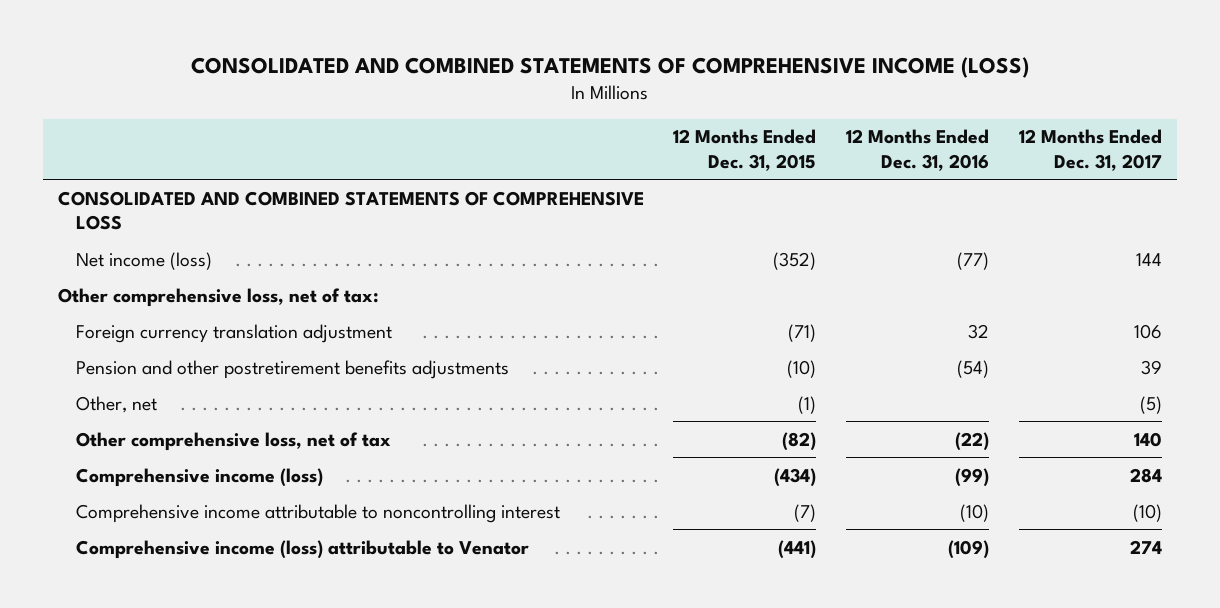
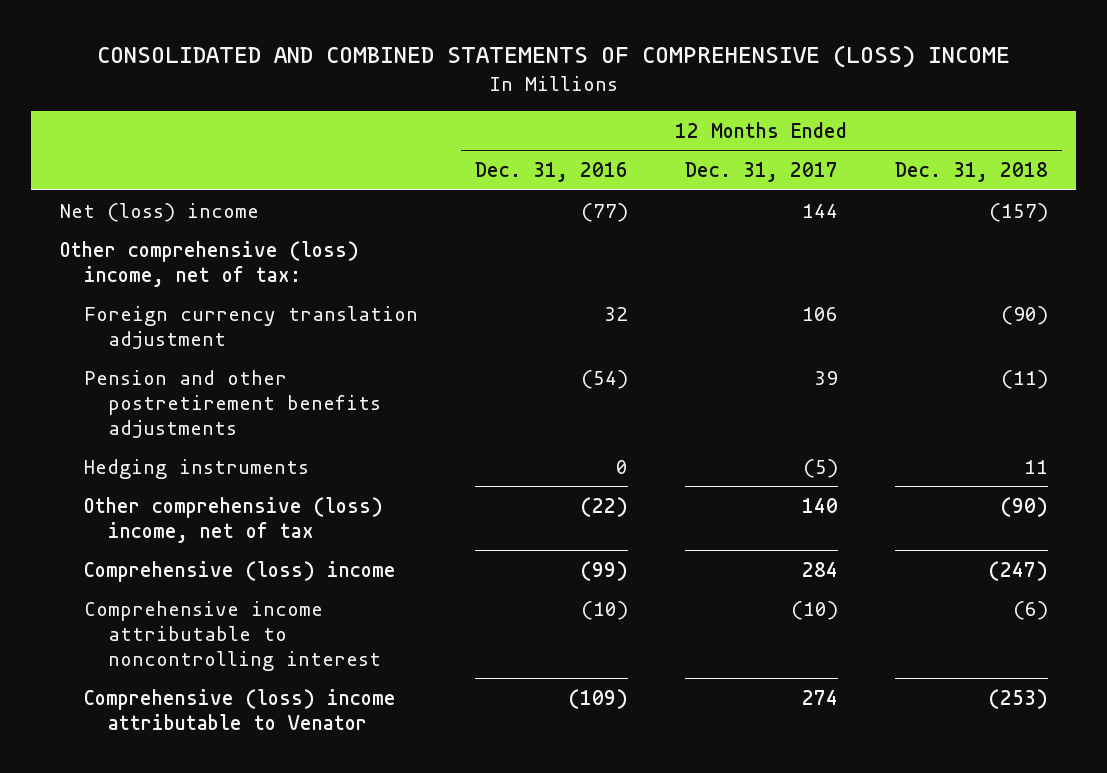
- CONSOLIDATED AND COMBINED STATEMENTS OF COMPREHENSIVE INCOME (LOSS)
+ CONSOLIDATED AND COMBINED STATEMENTS OF COMPREHENSIVE (LOSS) INCOME
- | 12 Months Ended Dec. 31, 2015 | 12 Months Ended Dec. 31, 2016 | 12 Months Ended Dec. 31, 2017
+ | 12 Months Ended Dec. 31, 2016 | 12 Months Ended Dec. 31, 2017 | 12 Months Ended Dec. 31, 2018
- CONSOLIDATED AND COMBINED STATEMENTS OF COMPREHENSIVE LOSS
- Net income (loss) | (352) | (77) | 144
- Other comprehensive loss, net of tax:
+ Net (loss) income | (77) | 144 | (157)
+ Other comprehensive (loss) income, net of tax:
- Other, net | (1) | | (5)
- Other comprehensive loss, net of tax | (82) | (22) | 140
- Comprehensive income (loss) | (434) | (99) | 284
+ Hedging instruments | 0 | (5) | 11
+ Other comprehensive (loss) income, net of tax | (22) | 140 | (90)
+ Comprehensive (loss) income | (99) | 284 | (247)
- Comprehensive income (loss) attributable to Venator | (441) | (109) | 274
+ Comprehensive (loss) income attributable to Venator | (109) | 274 | (253)

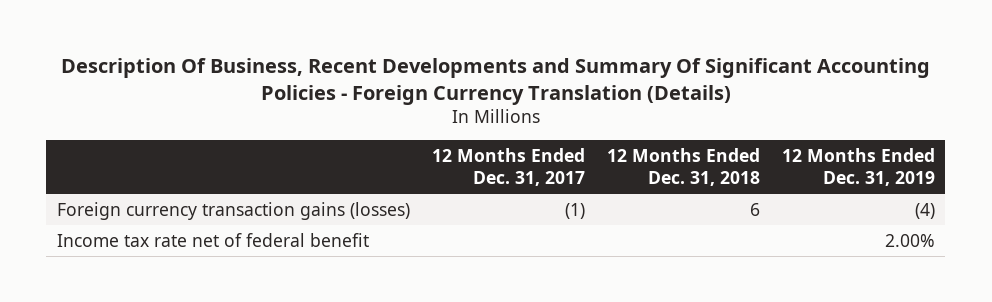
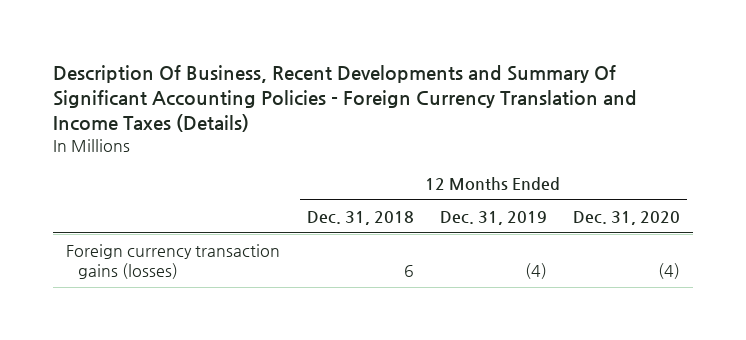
- Description Of Business, Recent Developments and Summary Of Significant Accounting Policies - Foreign Currency Translation (Details)
+ Description Of Business, Recent Developments and Summary Of Significant Accounting Policies - Foreign Currency Translation and Income Taxes (Details)
- | 12 Months Ended Dec. 31, 2017 | 12 Months Ended Dec. 31, 2018 | 12 Months Ended Dec. 31, 2019
+ | 12 Months Ended Dec. 31, 2018 | 12 Months Ended Dec. 31, 2019 | 12 Months Ended Dec. 31, 2020
- Income tax rate net of federal benefit | | | 2.00%

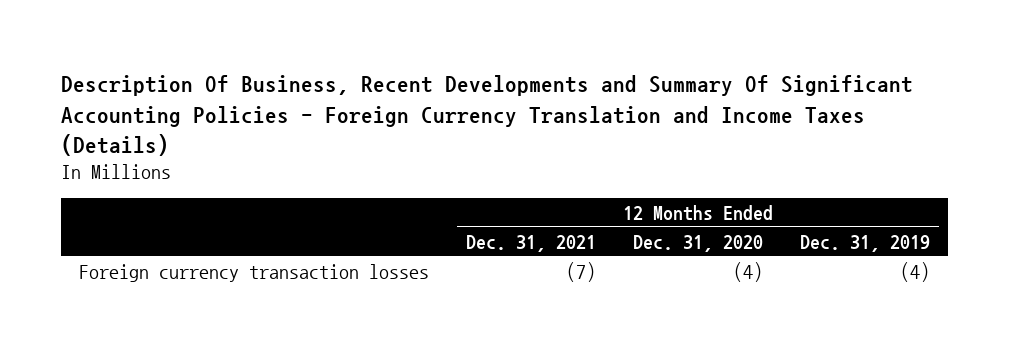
- | 12 Months Ended Dec. 31, 2018 | 12 Months Ended Dec. 31, 2019 | 12 Months Ended Dec. 31, 2020
+ | 12 Months Ended Dec. 31, 2021 | 12 Months Ended Dec. 31, 2020 | 12 Months Ended Dec. 31, 2019
- Foreign currency transaction gains (losses) | 6 | (4) | (4)
+ Foreign currency transaction losses | (7) | (4) | (4)

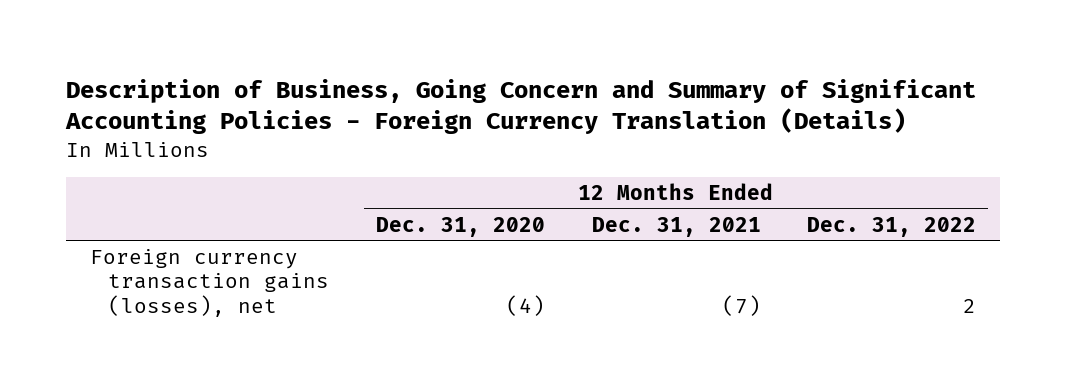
- Description Of Business, Recent Developments and Summary Of Significant Accounting Policies - Foreign Currency Translation and Income Taxes (Details)
+ Description of Business, Going Concern and Summary of Significant Accounting Policies - Foreign Currency Translation (Details)
- | 12 Months Ended Dec. 31, 2021 | 12 Months Ended Dec. 31, 2020 | 12 Months Ended Dec. 31, 2019
+ | 12 Months Ended Dec. 31, 2020 | 12 Months Ended Dec. 31, 2021 | 12 Months Ended Dec. 31, 2022
- Foreign currency transaction losses | (7) | (4) | (4)
+ Foreign currency transaction gains (losses), net | (4) | (7) | 2

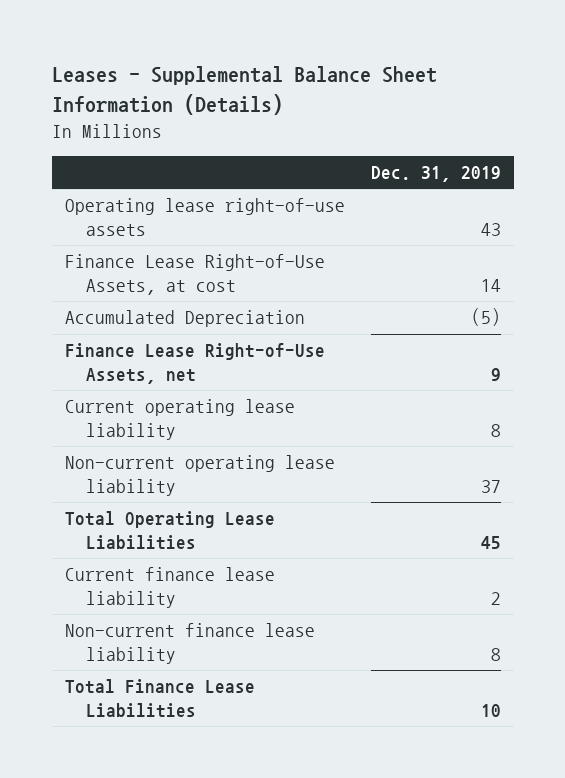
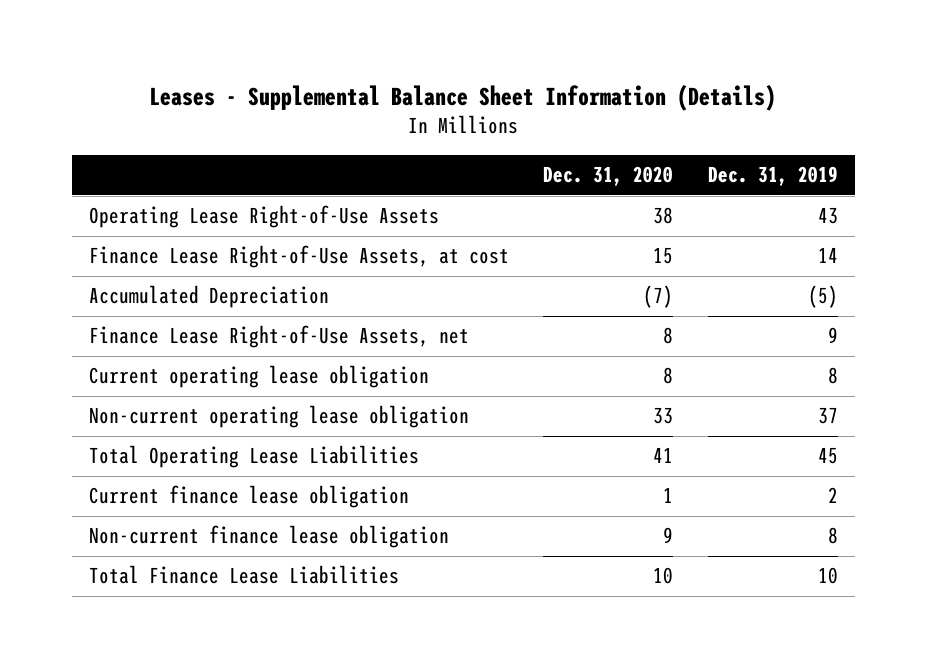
- | Dec. 31, 2019
+ | Dec. 31, 2020 | Dec. 31, 2019
- Operating lease right-of-use assets | 43
+ Operating Lease Right-of-Use Assets | 38 | 43
- Current operating lease liability | 8
- Non-current operating lease liability | 37
+ Current operating lease obligation | 8 | 8
+ Non-current operating lease obligation | 33 | 37
- Current finance lease liability | 2
- Non-current finance lease liability | 8
+ Current finance lease obligation | 1 | 2
+ Non-current finance lease obligation | 9 | 8

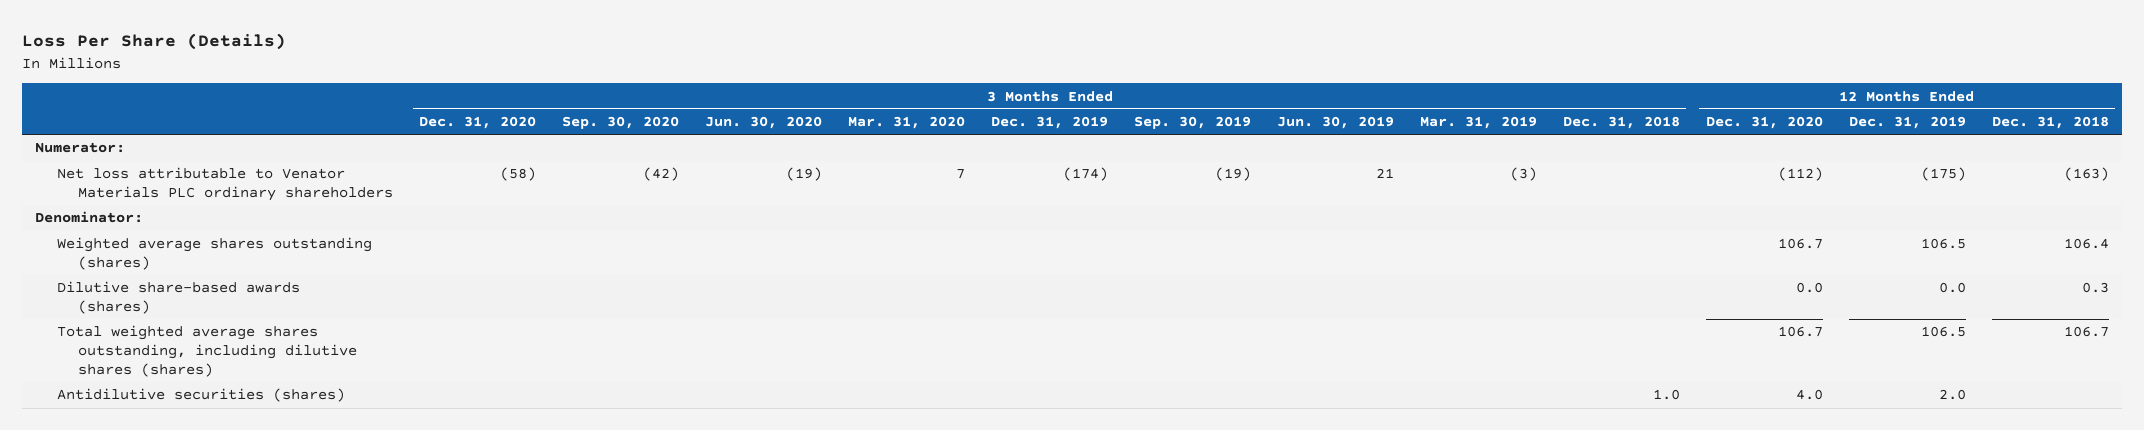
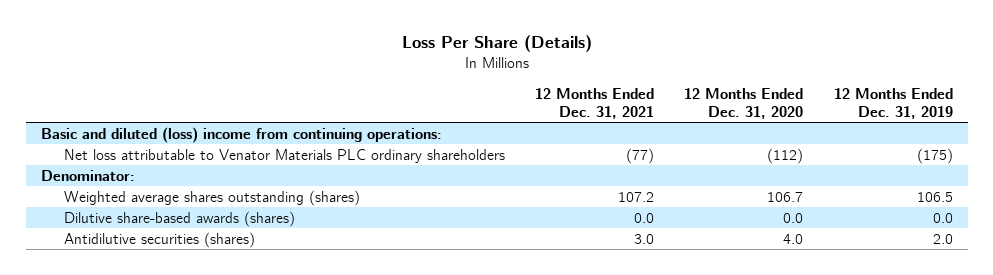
- | 3 Months Ended Dec. 31, 2020 | 3 Months Ended Sep. 30, 2020 | 3 Months Ended Jun. 30, 2020 | 3 Months Ended Mar. 31, 2020 | 3 Months Ended Dec. 31, 2019 | 3 Months Ended Sep. 30, 2019 | 3 Months Ended Jun. 30, 2019 | 3 Months Ended Mar. 31, 2019 | 3 Months Ended Dec. 31, 2018 | 12 Months Ended Dec. 31, 2020 | 12 Months Ended Dec. 31, 2019 | 12 Months Ended Dec. 31, 2018
+ | 12 Months Ended Dec. 31, 2021 | 12 Months Ended Dec. 31, 2020 | 12 Months Ended Dec. 31, 2019
- Numerator:
+ Basic and diluted (loss) income from continuing operations:
- Total weighted average shares outstanding, including dilutive shares (shares) | | | | | | | | | | 106.7 | 106.5 | 106.7

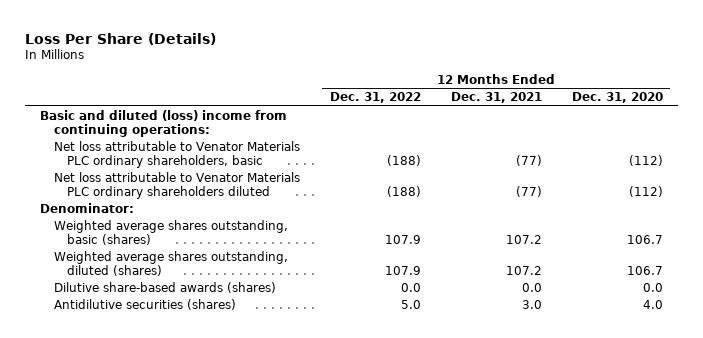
- | 12 Months Ended Dec. 31, 2021 | 12 Months Ended Dec. 31, 2020 | 12 Months Ended Dec. 31, 2019
+ | 12 Months Ended Dec. 31, 2022 | 12 Months Ended Dec. 31, 2021 | 12 Months Ended Dec. 31, 2020
- Net loss attributable to Venator Materials PLC ordinary shareholders | (77) | (112) | (175)
+ Net loss attributable to Venator Materials PLC ordinary shareholders, basic | (188) | (77) | (112)
+ Net loss attributable to Venator Materials PLC ordinary shareholders diluted | (188) | (77) | (112)
- Weighted average shares outstanding (shares) | 107.2 | 106.7 | 106.5
+ Weighted average shares outstanding, basic (shares) | 107.9 | 107.2 | 106.7
+ Weighted average shares outstanding, diluted (shares) | 107.9 | 107.2 | 106.7

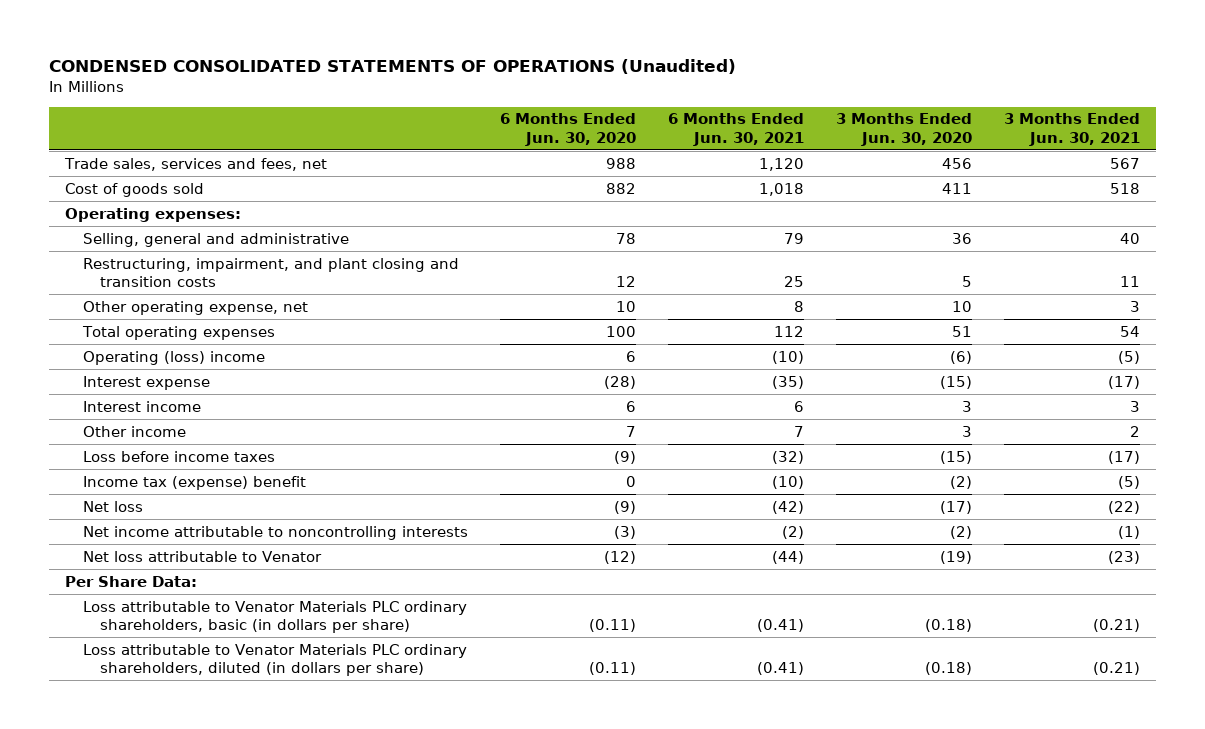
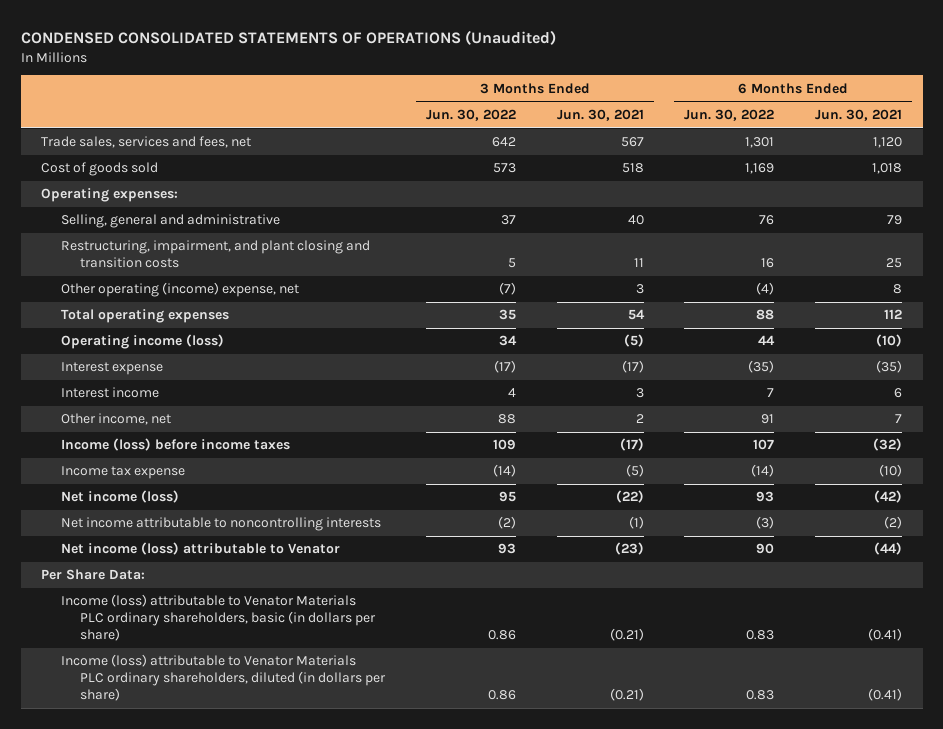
- | 6 Months Ended Jun. 30, 2020 | 6 Months Ended Jun. 30, 2021 | 3 Months Ended Jun. 30, 2020 | 3 Months Ended Jun. 30, 2021
+ | 3 Months Ended Jun. 30, 2022 | 3 Months Ended Jun. 30, 2021 | 6 Months Ended Jun. 30, 2022 | 6 Months Ended Jun. 30, 2021
- Other operating expense, net | 10 | 8 | 10 | 3
+ Other operating (income) expense, net | (7) | 3 | (4) | 8
- Operating (loss) income | 6 | (10) | (6) | (5)
+ Operating income (loss) | 34 | (5) | 44 | (10)
- Other income | 7 | 7 | 3 | 2
- Loss before income taxes | (9) | (32) | (15) | (17)
- Income tax (expense) benefit | 0 | (10) | (2) | (5)
- Net loss | (9) | (42) | (17) | (22)
+ Other income, net | 88 | 2 | 91 | 7
+ Income (loss) before income taxes | 109 | (17) | 107 | (32)
+ Income tax expense | (14) | (5) | (14) | (10)
+ Net income (loss) | 95 | (22) | 93 | (42)
- Net loss attributable to Venator | (12) | (44) | (19) | (23)
+ Net income (loss) attributable to Venator | 93 | (23) | 90 | (44)
- Loss attributable to Venator Materials PLC ordinary shareholders, basic (in dollars per share) | (0.11) | (0.41) | (0.18) | (0.21)
- Loss attributable to Venator Materials PLC ordinary shareholders, diluted (in dollars per share) | (0.11) | (0.41) | (0.18) | (0.21)
+ Income (loss) attributable to Venator Materials PLC ordinary shareholders, basic (in dollars per share) | 0.86 | (0.21) | 0.83 | (0.41)
+ Income (loss) attributable to Venator Materials PLC ordinary shareholders, diluted (in dollars per share) | 0.86 | (0.21) | 0.83 | (0.41)

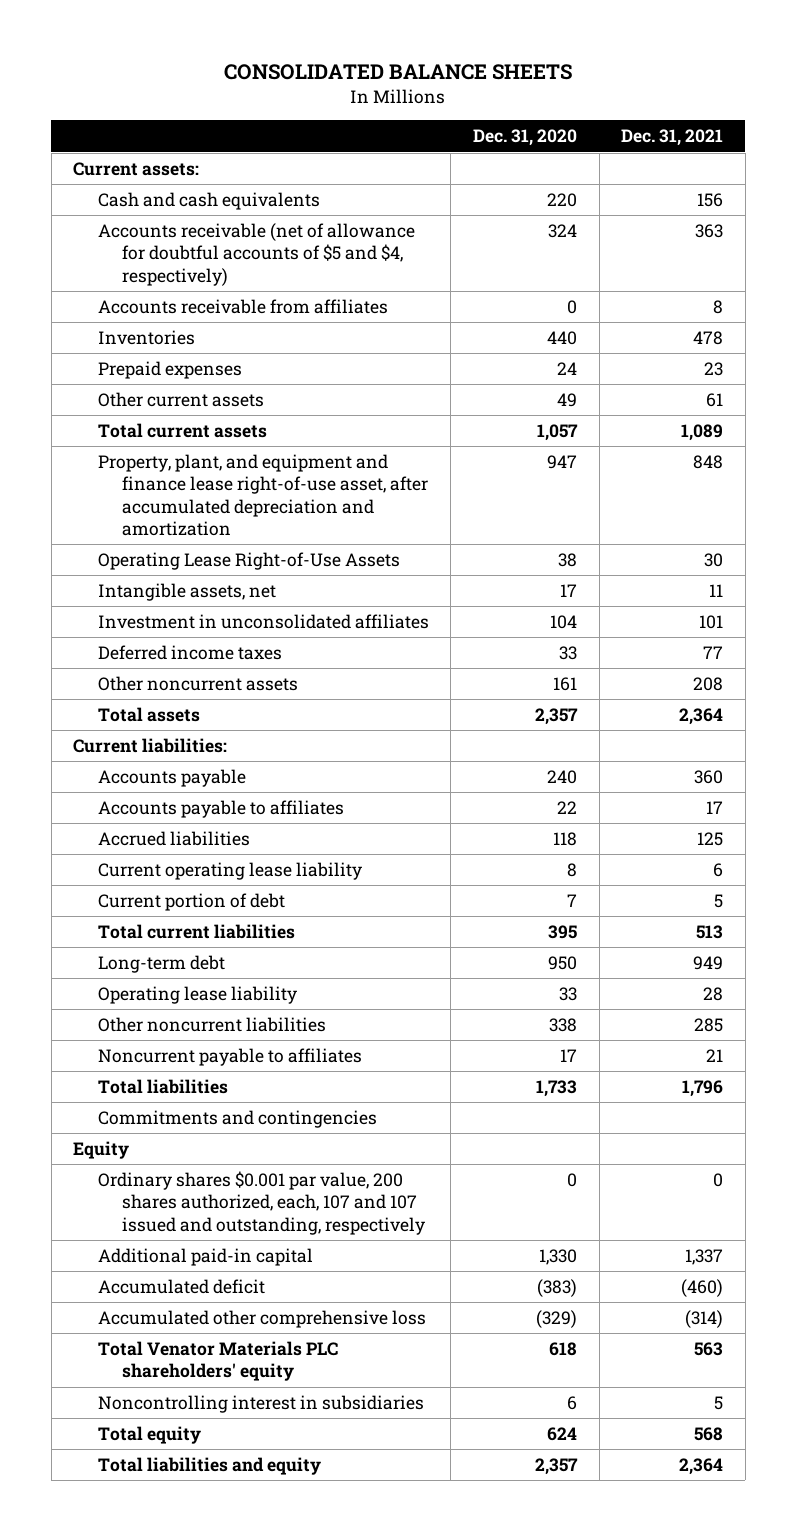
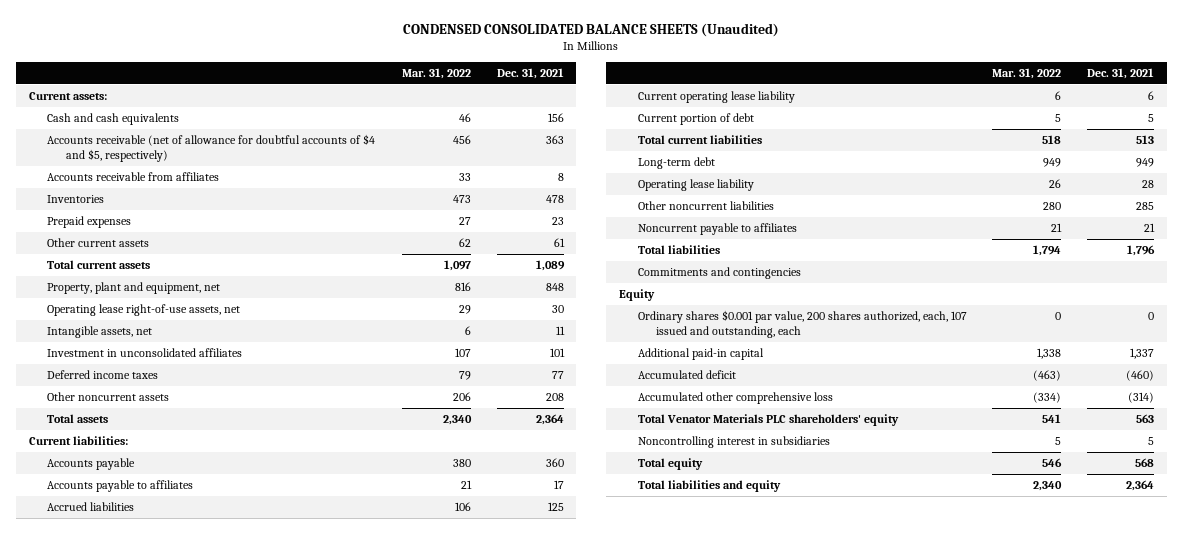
- CONSOLIDATED BALANCE SHEETS
+ CONDENSED CONSOLIDATED BALANCE SHEETS (Unaudited)
- | Dec. 31, 2020 | Dec. 31, 2021
+ | Mar. 31, 2022 | Dec. 31, 2021
- Accounts receivable (net of allowance for doubtful accounts of $5 and $4, respectively) | 324 | 363
+ Accounts receivable (net of allowance for doubtful accounts of $4 and $5, respectively) | 456 | 363
- Property, plant, and equipment and finance lease right-of-use asset, after accumulated depreciation and amortization | 947 | 848
- Operating Lease Right-of-Use Assets | 38 | 30
+ Property, plant and equipment, net | 816 | 848
+ Operating lease right-of-use assets, net | 29 | 30
- Ordinary shares $0.001 par value, 200 shares authorized, each, 107 and 107 issued and outstanding, respectively | 0 | 0
+ Ordinary shares $0.001 par value, 200 shares authorized, each, 107 issued and outstanding, each | 0 | 0

